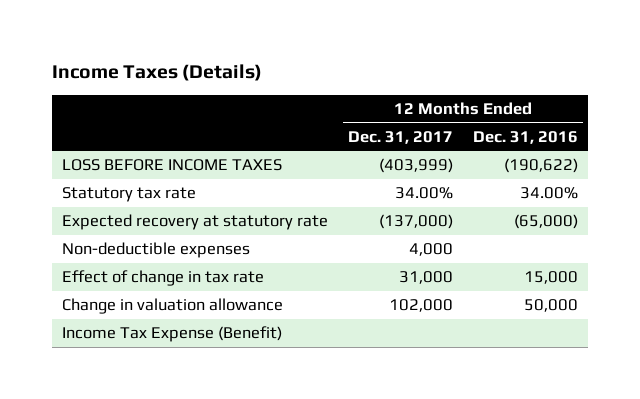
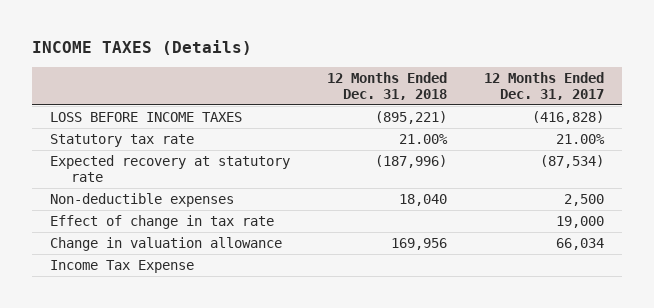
- Income Taxes (Details)
+ INCOME TAXES (Details)
- | 12 Months Ended Dec. 31, 2017 | 12 Months Ended Dec. 31, 2016
+ | 12 Months Ended Dec. 31, 2018 | 12 Months Ended Dec. 31, 2017
- LOSS BEFORE INCOME TAXES | (403,999) | (190,622)
- Statutory tax rate | 34.00% | 34.00%
- Expected recovery at statutory rate | (137,000) | (65,000)
- Non-deductible expenses | 4,000 |
- Effect of change in tax rate | 31,000 | 15,000
- Change in valuation allowance | 102,000 | 50,000
- Income Tax Expense (Benefit)
+ LOSS BEFORE INCOME TAXES | (895,221) | (416,828)
+ Statutory tax rate | 21.00% | 21.00%
+ Expected recovery at statutory rate | (187,996) | (87,534)
+ Non-deductible expenses | 18,040 | 2,500
+ Effect of change in tax rate | | 19,000
+ Change in valuation allowance | 169,956 | 66,034
+ Income Tax Expense

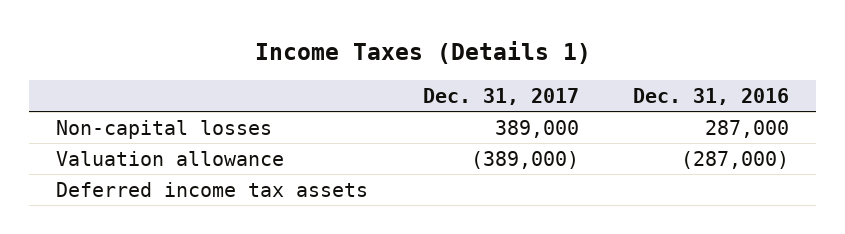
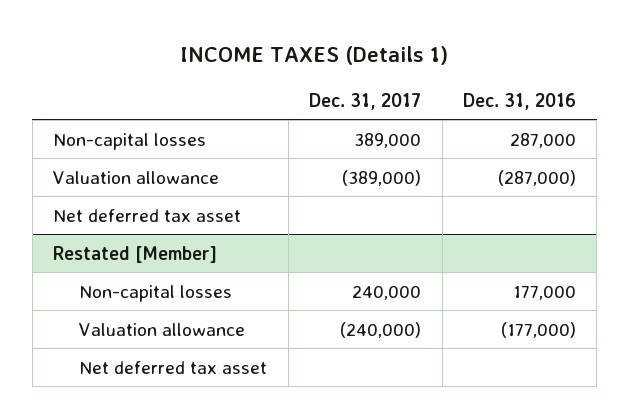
- Income Taxes (Details 1)
+ INCOME TAXES (Details 1)
- Deferred income tax assets
+ Net deferred tax asset
+ Restated [Member]
+ Non-capital losses | 240,000 | 177,000
+ Valuation allowance | (240,000) | (177,000)
+ Net deferred tax asset

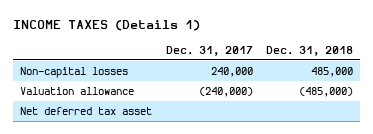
- | Dec. 31, 2017 | Dec. 31, 2016
+ | Dec. 31, 2017 | Dec. 31, 2018
- Non-capital losses | 389,000 | 287,000
- Valuation allowance | (389,000) | (287,000)
- Net deferred tax asset
- Restated [Member]

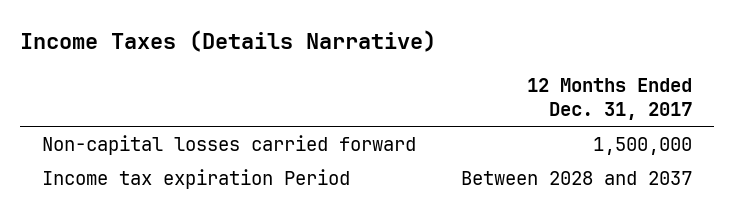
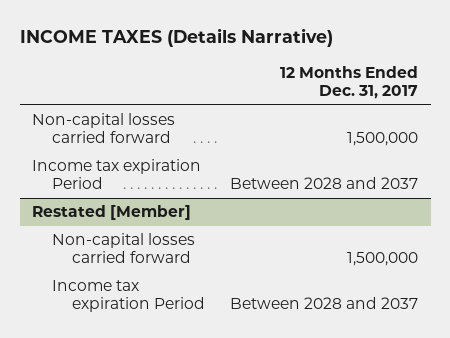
- Income Taxes (Details Narrative)
+ INCOME TAXES (Details Narrative)
+ Restated [Member]
+ Non-capital losses carried forward | 1,500,000
+ Income tax expiration Period | Between 2028 and 2037

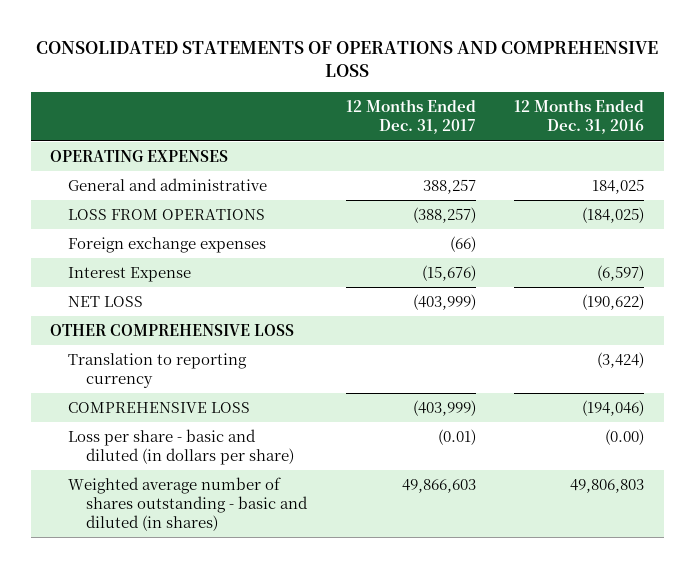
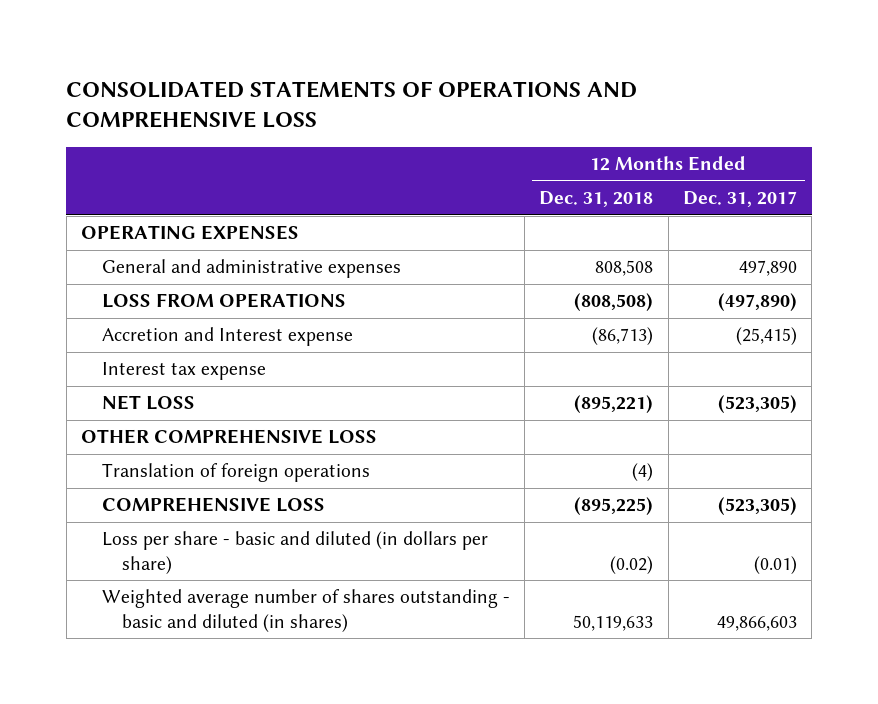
- | 12 Months Ended Dec. 31, 2017 | 12 Months Ended Dec. 31, 2016
+ | 12 Months Ended Dec. 31, 2018 | 12 Months Ended Dec. 31, 2017
- General and administrative | 388,257 | 184,025
- LOSS FROM OPERATIONS | (388,257) | (184,025)
- Foreign exchange expenses | (66) |
- Interest Expense | (15,676) | (6,597)
- NET LOSS | (403,999) | (190,622)
+ General and administrative expenses | 808,508 | 497,890
+ LOSS FROM OPERATIONS | (808,508) | (497,890)
+ Accretion and Interest expense | (86,713) | (25,415)
+ Interest tax expense
+ NET LOSS | (895,221) | (523,305)
- Translation to reporting currency | | (3,424)
- COMPREHENSIVE LOSS | (403,999) | (194,046)
+ Translation of foreign operations | (4) |
+ COMPREHENSIVE LOSS | (895,225) | (523,305)

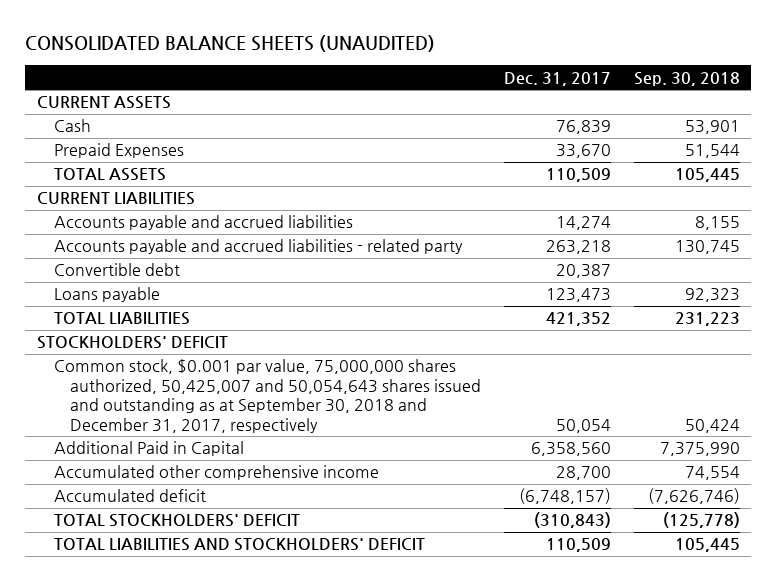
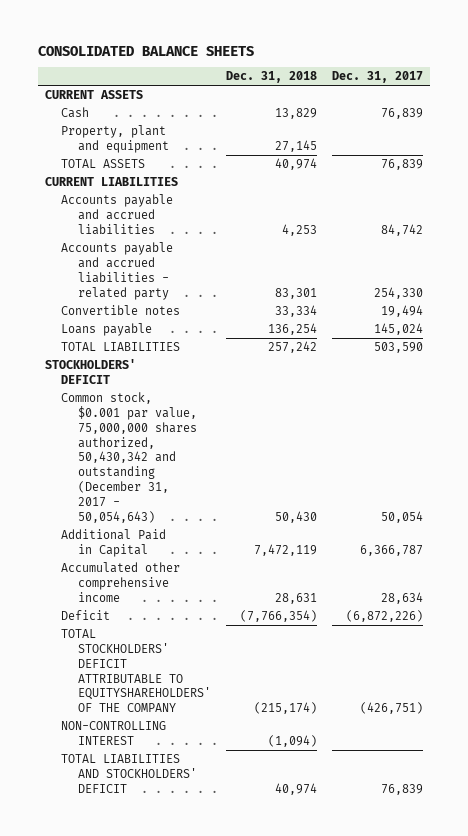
- CONSOLIDATED BALANCE SHEETS (UNAUDITED)
+ CONSOLIDATED BALANCE SHEETS
- | Dec. 31, 2017 | Sep. 30, 2018
+ | Dec. 31, 2018 | Dec. 31, 2017
- Prepaid Expenses | 33,670 | 51,544
- TOTAL ASSETS | 110,509 | 105,445
+ Property, plant and equipment | 27,145 |
+ TOTAL ASSETS | 40,974 | 76,839
- Accounts payable and accrued liabilities | 14,274 | 8,155
- Accounts payable and accrued liabilities - related party | 263,218 | 130,745
- Convertible debt | 20,387 |
- Loans payable | 123,473 | 92,323
- TOTAL LIABILITIES | 421,352 | 231,223
+ Accounts payable and accrued liabilities | 4,253 | 84,742
+ Accounts payable and accrued liabilities - related party | 83,301 | 254,330
+ Convertible notes | 33,334 | 19,494
+ Loans payable | 136,254 | 145,024
+ TOTAL LIABILITIES | 257,242 | 503,590
- Common stock, $0.001 par value, 75,000,000 shares authorized, 50,425,007 and 50,054,643 shares issued and outstanding as at September 30, 2018 and December 31, 2017, respectively | 50,054 | 50,424
- Additional Paid in Capital | 6,358,560 | 7,375,990
- Accumulated other comprehensive income | 28,700 | 74,554
- Accumulated deficit | (6,748,157) | (7,626,746)
- TOTAL STOCKHOLDERS' DEFICIT | (310,843) | (125,778)
- TOTAL LIABILITIES AND STOCKHOLDERS' DEFICIT | 110,509 | 105,445
+ Common stock, $0.001 par value, 75,000,000 shares authorized, 50,430,342 and outstanding (December 31, 2017 - 50,054,643) | 50,430 | 50,054
+ Additional Paid in Capital | 7,472,119 | 6,366,787
+ Accumulated other comprehensive income | 28,631 | 28,634
+ Deficit | (7,766,354) | (6,872,226)
+ TOTAL STOCKHOLDERS' DEFICIT ATTRIBUTABLE TO EQUITYSHAREHOLDERS' OF THE COMPANY | (215,174) | (426,751)
+ NON-CONTROLLING INTEREST | (1,094) |
+ TOTAL LIABILITIES AND STOCKHOLDERS' DEFICIT | 40,974 | 76,839

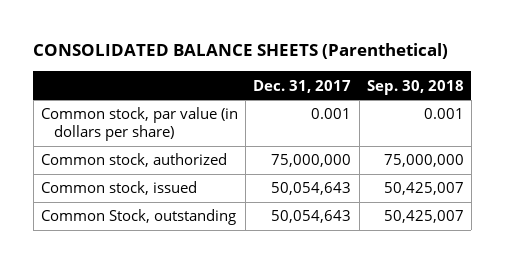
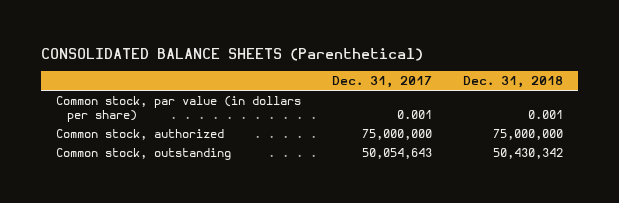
- | Dec. 31, 2017 | Sep. 30, 2018
+ | Dec. 31, 2017 | Dec. 31, 2018
- Common stock, issued | 50,054,643 | 50,425,007
- Common Stock, outstanding | 50,054,643 | 50,425,007
+ Common stock, outstanding | 50,054,643 | 50,430,342

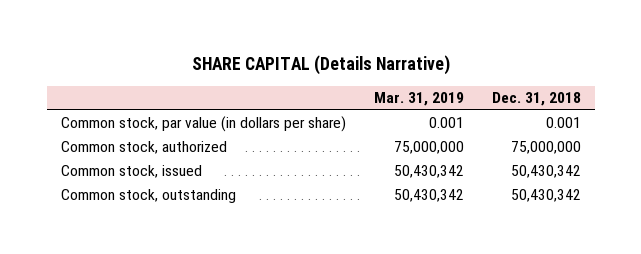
- CONSOLIDATED BALANCE SHEETS (Parenthetical)
+ SHARE CAPITAL (Details Narrative)
- | Dec. 31, 2017 | Dec. 31, 2018
+ | Mar. 31, 2019 | Dec. 31, 2018
+ Common stock, issued | 50,430,342 | 50,430,342

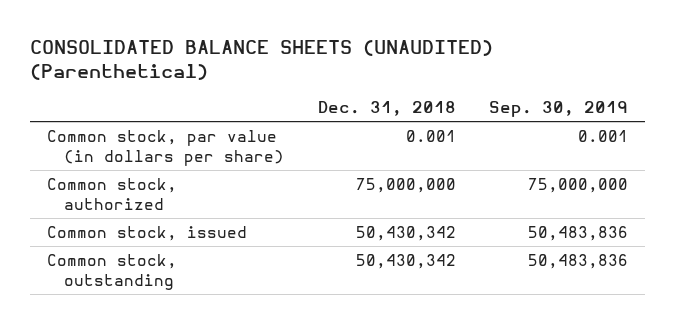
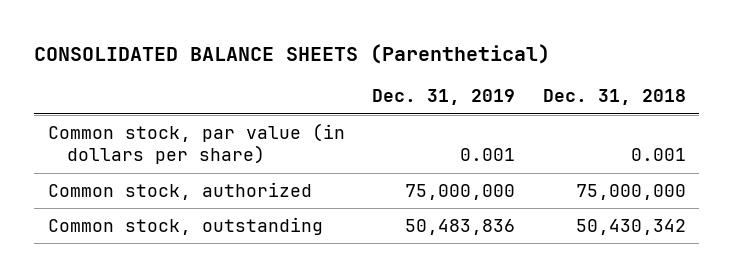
- CONSOLIDATED BALANCE SHEETS (UNAUDITED) (Parenthetical)
+ CONSOLIDATED BALANCE SHEETS (Parenthetical)
- | Dec. 31, 2018 | Sep. 30, 2019
+ | Dec. 31, 2019 | Dec. 31, 2018
- Common stock, issued | 50,430,342 | 50,483,836

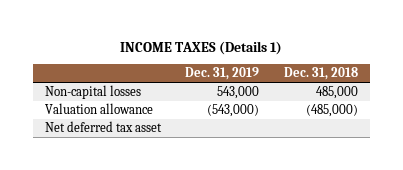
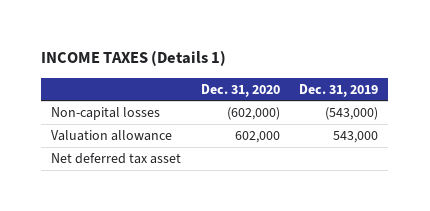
- | Dec. 31, 2019 | Dec. 31, 2018
+ | Dec. 31, 2020 | Dec. 31, 2019
- Non-capital losses | 543,000 | 485,000
- Valuation allowance | (543,000) | (485,000)
+ Non-capital losses | (602,000) | (543,000)
+ Valuation allowance | 602,000 | 543,000

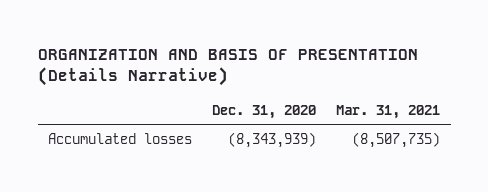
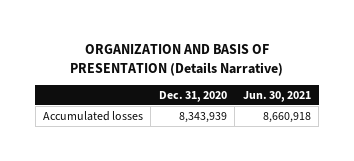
- | Dec. 31, 2020 | Mar. 31, 2021
+ | Dec. 31, 2020 | Jun. 30, 2021
- Accumulated losses | (8,343,939) | (8,507,735)
+ Accumulated losses | 8,343,939 | 8,660,918

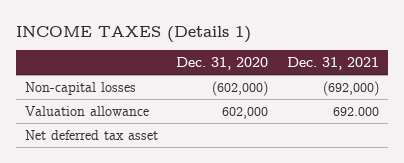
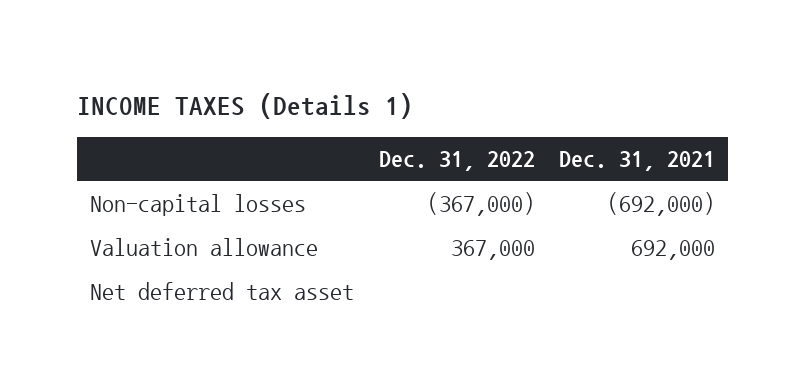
- | Dec. 31, 2020 | Dec. 31, 2021
+ | Dec. 31, 2022 | Dec. 31, 2021
- Valuation allowance | 602,000 | 692.000
+ Valuation allowance | 367,000 | 692,000

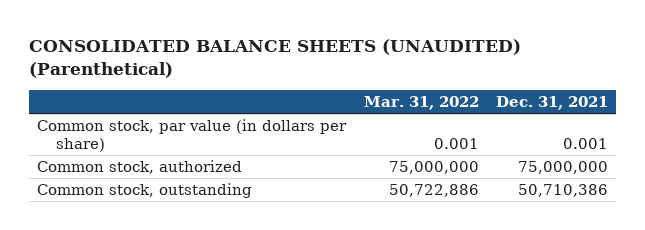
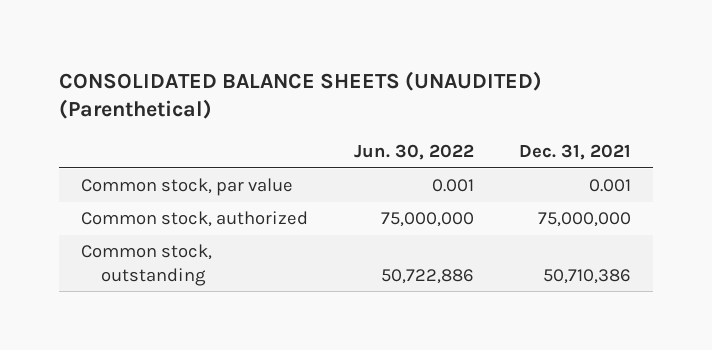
- | Mar. 31, 2022 | Dec. 31, 2021
+ | Jun. 30, 2022 | Dec. 31, 2021
- Common stock, par value (in dollars per share) | 0.001 | 0.001
+ Common stock, par value | 0.001 | 0.001

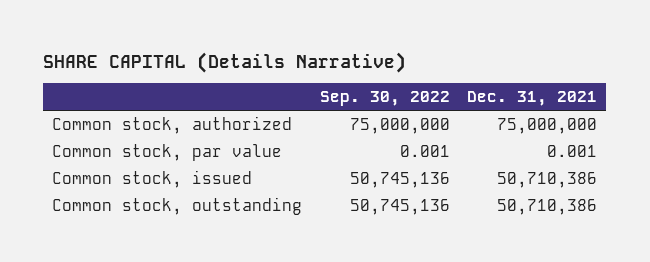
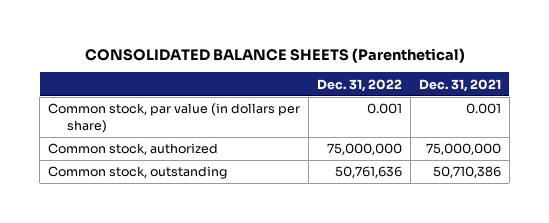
- SHARE CAPITAL (Details Narrative)
+ CONSOLIDATED BALANCE SHEETS (Parenthetical)
- | Sep. 30, 2022 | Dec. 31, 2021
+ | Dec. 31, 2022 | Dec. 31, 2021
+ Common stock, par value (in dollars per share) | 0.001 | 0.001
- Common stock, par value | 0.001 | 0.001
- Common stock, issued | 50,745,136 | 50,710,386

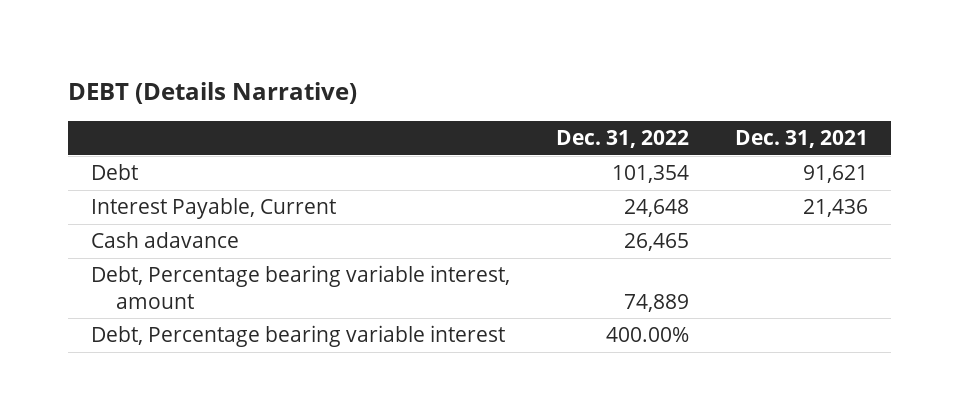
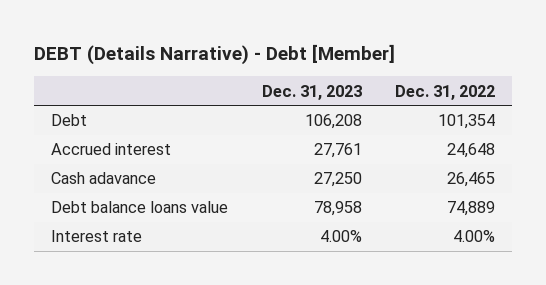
- DEBT (Details Narrative)
+ DEBT (Details Narrative) - Debt [Member]
- | Dec. 31, 2022 | Dec. 31, 2021
+ | Dec. 31, 2023 | Dec. 31, 2022
- Interest Payable, Current | 24,648 | 21,436
+ Accrued interest | 27,761 | 24,648
- Debt, Percentage bearing variable interest, amount | 74,889 |
- Debt, Percentage bearing variable interest | 400.00% |
+ Debt balance loans value | 78,958 | 74,889
+ Interest rate | 4.00% | 4.00%

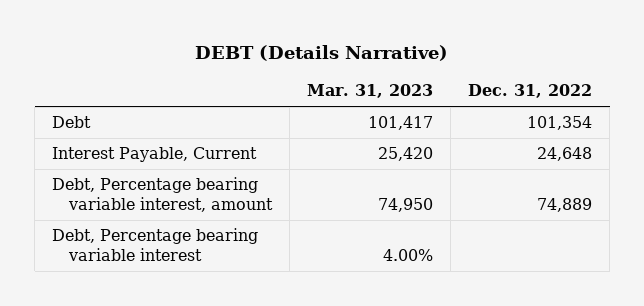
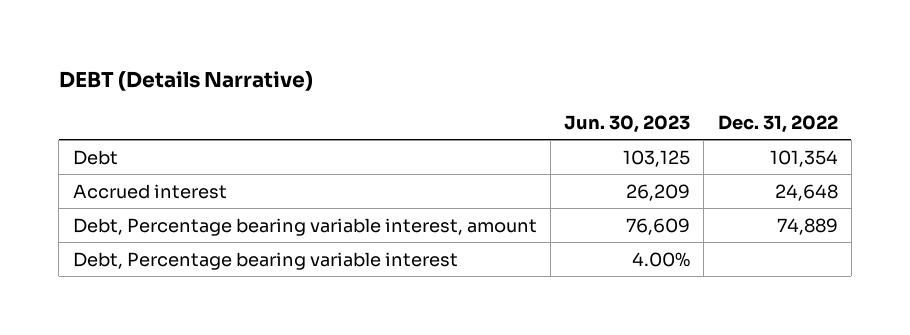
- | Mar. 31, 2023 | Dec. 31, 2022
+ | Jun. 30, 2023 | Dec. 31, 2022
- Interest Payable, Current | 25,420 | 24,648
+ Accrued interest | 26,209 | 24,648

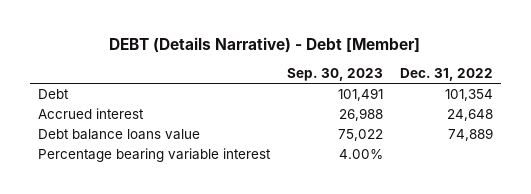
- DEBT (Details Narrative)
+ DEBT (Details Narrative) - Debt [Member]
- | Jun. 30, 2023 | Dec. 31, 2022
+ | Sep. 30, 2023 | Dec. 31, 2022
- Debt, Percentage bearing variable interest, amount | 76,609 | 74,889
- Debt, Percentage bearing variable interest | 4.00% |
+ Debt balance loans value | 75,022 | 74,889
+ Percentage bearing variable interest | 4.00% |

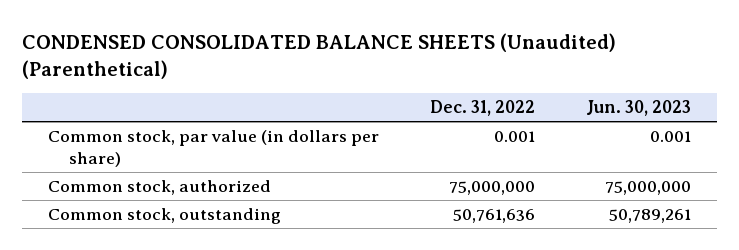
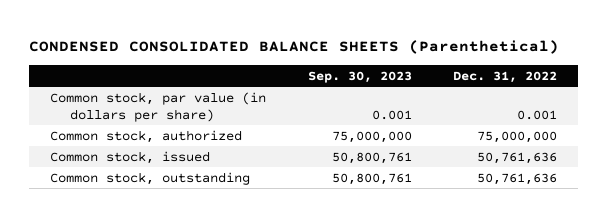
- CONDENSED CONSOLIDATED BALANCE SHEETS (Unaudited) (Parenthetical)
+ CONDENSED CONSOLIDATED BALANCE SHEETS (Parenthetical)
- | Dec. 31, 2022 | Jun. 30, 2023
+ | Sep. 30, 2023 | Dec. 31, 2022
+ Common stock, issued | 50,800,761 | 50,761,636

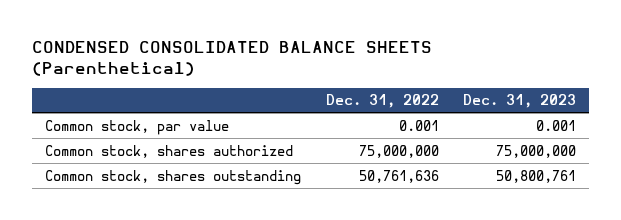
- | Sep. 30, 2023 | Dec. 31, 2022
+ | Dec. 31, 2022 | Dec. 31, 2023
- Common stock, par value (in dollars per share) | 0.001 | 0.001
- Common stock, authorized | 75,000,000 | 75,000,000
- Common stock, issued | 50,800,761 | 50,761,636
- Common stock, outstanding | 50,800,761 | 50,761,636
+ Common stock, par value | 0.001 | 0.001
+ Common stock, shares authorized | 75,000,000 | 75,000,000
+ Common stock, shares outstanding | 50,761,636 | 50,800,761

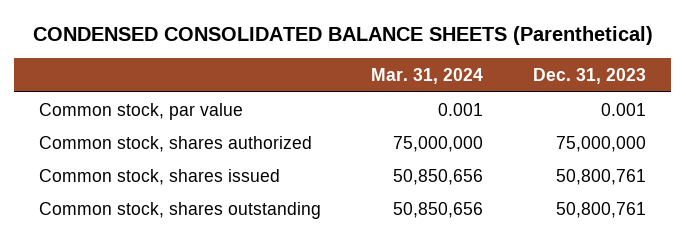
- | Dec. 31, 2022 | Dec. 31, 2023
+ | Mar. 31, 2024 | Dec. 31, 2023
+ Common stock, shares issued | 50,850,656 | 50,800,761

